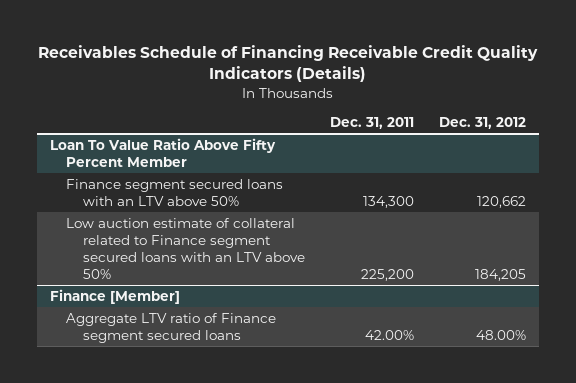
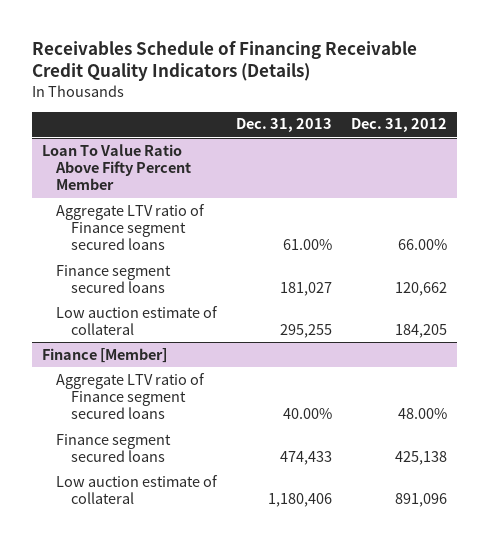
- | Dec. 31, 2011 | Dec. 31, 2012
+ | Dec. 31, 2013 | Dec. 31, 2012
@ Loan To Value Ratio Above Fifty Percent Member
- Finance segment secured loans with an LTV above 50% | 134,300 | 120,662
- Low auction estimate of collateral related to Finance segment secured loans with an LTV above 50% | 225,200 | 184,205
+ Aggregate LTV ratio of Finance segment secured loans | 61.00% | 66.00%
+ Finance segment secured loans | 181,027 | 120,662
+ Low auction estimate of collateral | 295,255 | 184,205
@ Finance [Member]
+ Finance segment secured loans | 474,433 | 425,138
+ Low auction estimate of collateral | 1,180,406 | 891,096

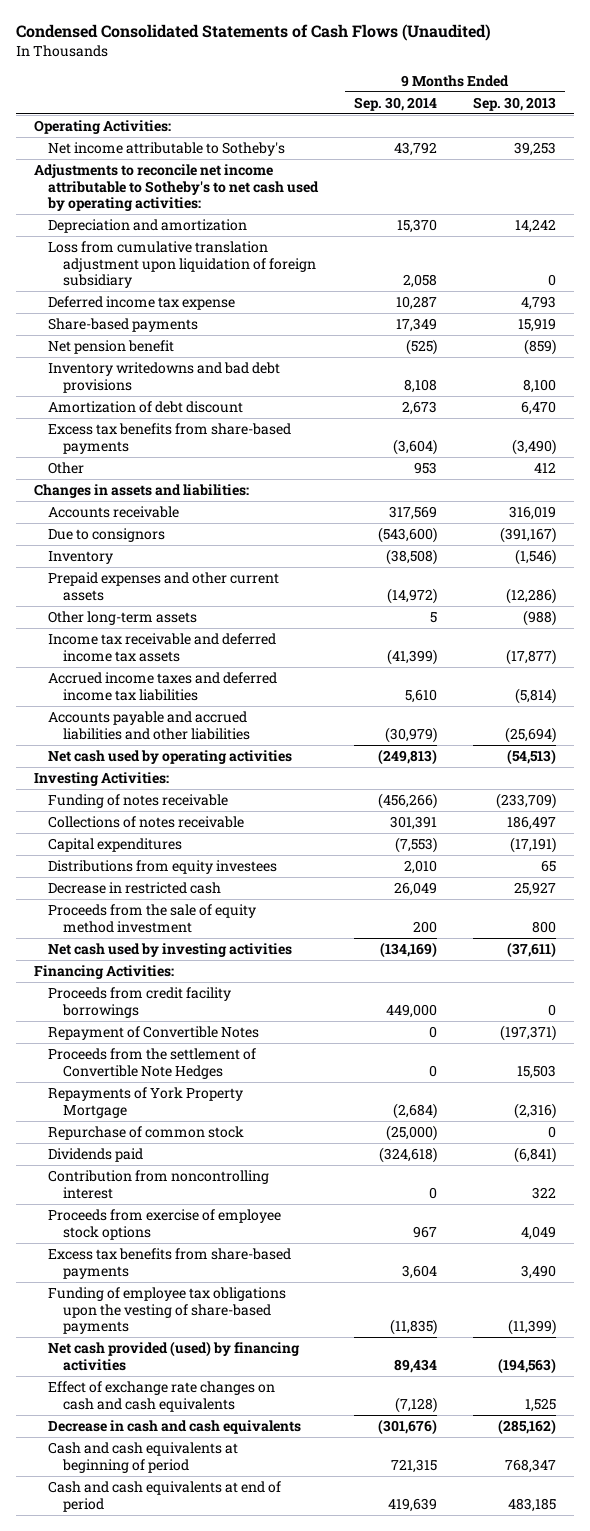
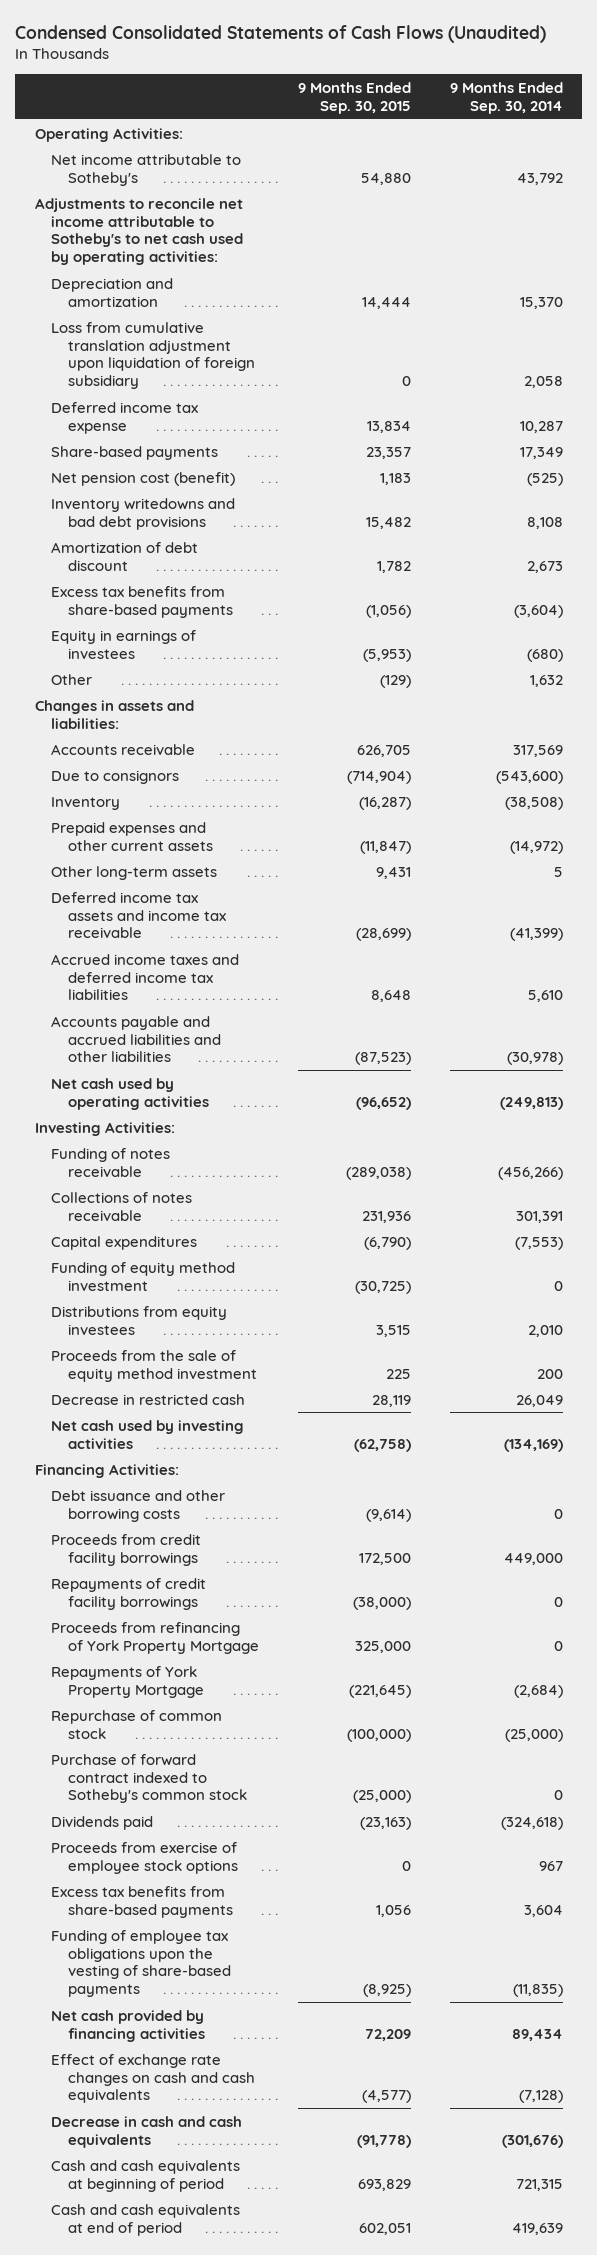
- | 9 Months Ended Sep. 30, 2014 | 9 Months Ended Sep. 30, 2013
+ | 9 Months Ended Sep. 30, 2015 | 9 Months Ended Sep. 30, 2014
- Net pension benefit | (525) | (859)
+ Net pension cost (benefit) | 1,183 | (525)
- Other | 953 | 412
+ Equity in earnings of investees | (5,953) | (680)
+ Other | (129) | 1,632
- Income tax receivable and deferred income tax assets | (41,399) | (17,877)
+ Deferred income tax assets and income tax receivable | (28,699) | (41,399)
- Accounts payable and accrued liabilities and other liabilities | (30,979) | (25,694)
+ Accounts payable and accrued liabilities and other liabilities | (87,523) | (30,978)
+ Funding of equity method investment | (30,725) | 0
moved down: Decrease in restricted cash | 28,119 | 26,049
+ Debt issuance and other borrowing costs | (9,614) | 0
- Repayment of Convertible Notes | 0 | (197,371)
- Proceeds from the settlement of Convertible Note Hedges | 0 | 15,503
+ Repayments of credit facility borrowings | (38,000) | 0
+ Proceeds from refinancing of York Property Mortgage | 325,000 | 0
+ Purchase of forward contract indexed to Sotheby's common stock | (25,000) | 0
- Contribution from noncontrolling interest | 0 | 322
- Net cash provided (used) by financing activities | 89,434 | (194,563)
+ Net cash provided by financing activities | 72,209 | 89,434

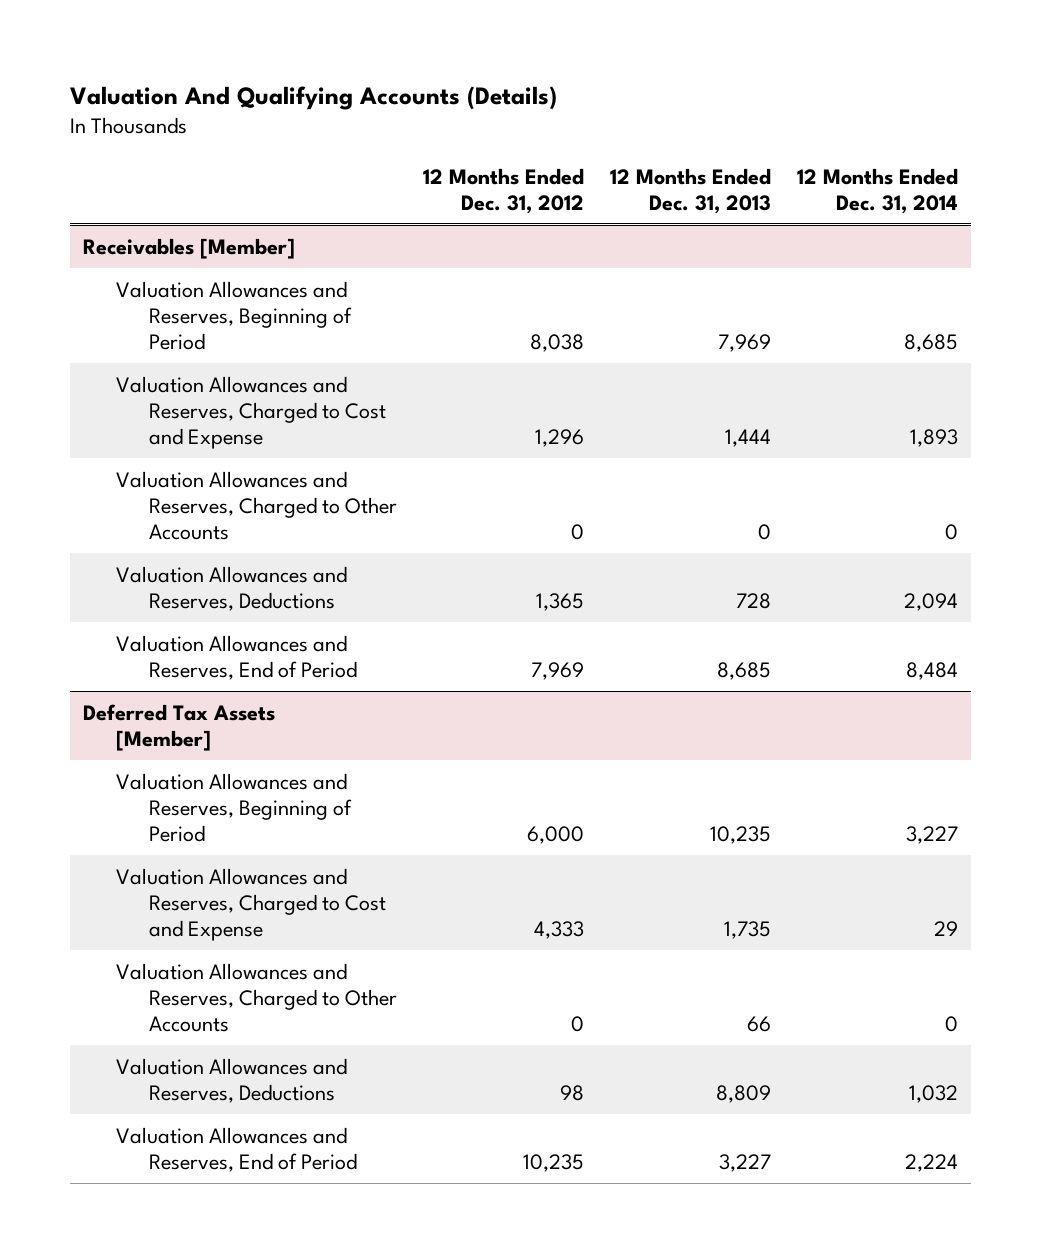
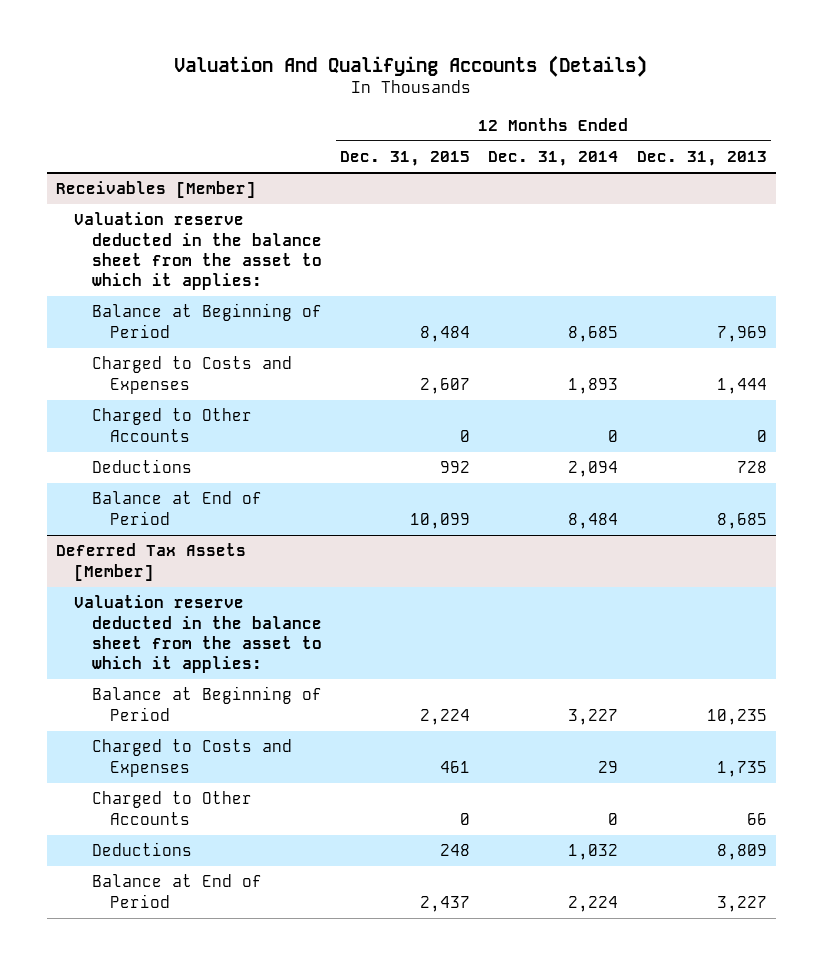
- | 12 Months Ended Dec. 31, 2012 | 12 Months Ended Dec. 31, 2013 | 12 Months Ended Dec. 31, 2014
+ | 12 Months Ended Dec. 31, 2015 | 12 Months Ended Dec. 31, 2014 | 12 Months Ended Dec. 31, 2013
@ Receivables [Member]
- Valuation Allowances and Reserves, Beginning of Period | 8,038 | 7,969 | 8,685
- Valuation Allowances and Reserves, Charged to Cost and Expense | 1,296 | 1,444 | 1,893
- Valuation Allowances and Reserves, Charged to Other Accounts | 0 | 0 | 0
- Valuation Allowances and Reserves, Deductions | 1,365 | 728 | 2,094
- Valuation Allowances and Reserves, End of Period | 7,969 | 8,685 | 8,484
+ Valuation reserve deducted in the balance sheet from the asset to which it applies:
+ Balance at Beginning of Period | 8,484 | 8,685 | 7,969
+ Charged to Costs and Expenses | 2,607 | 1,893 | 1,444
+ Charged to Other Accounts | 0 | 0 | 0
+ Deductions | 992 | 2,094 | 728
+ Balance at End of Period | 10,099 | 8,484 | 8,685
@ Deferred Tax Assets [Member]
- Valuation Allowances and Reserves, Beginning of Period | 6,000 | 10,235 | 3,227
- Valuation Allowances and Reserves, Charged to Cost and Expense | 4,333 | 1,735 | 29
- Valuation Allowances and Reserves, Charged to Other Accounts | 0 | 66 | 0
- Valuation Allowances and Reserves, Deductions | 98 | 8,809 | 1,032
- Valuation Allowances and Reserves, End of Period | 10,235 | 3,227 | 2,224
+ Valuation reserve deducted in the balance sheet from the asset to which it applies:
+ Balance at Beginning of Period | 2,224 | 3,227 | 10,235
+ Charged to Costs and Expenses | 461 | 29 | 1,735
+ Charged to Other Accounts | 0 | 0 | 66
+ Deductions | 248 | 1,032 | 8,809
+ Balance at End of Period | 2,437 | 2,224 | 3,227

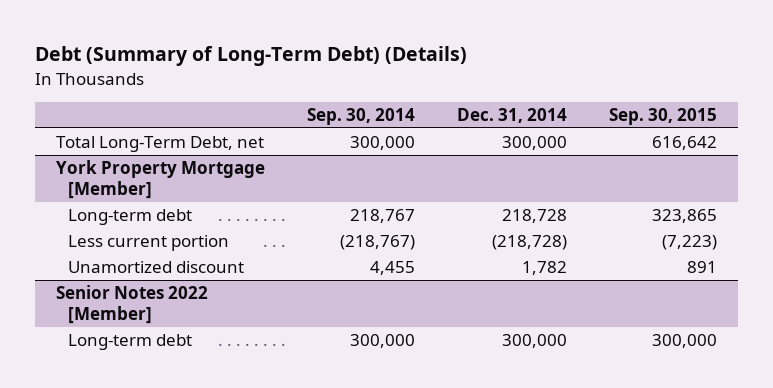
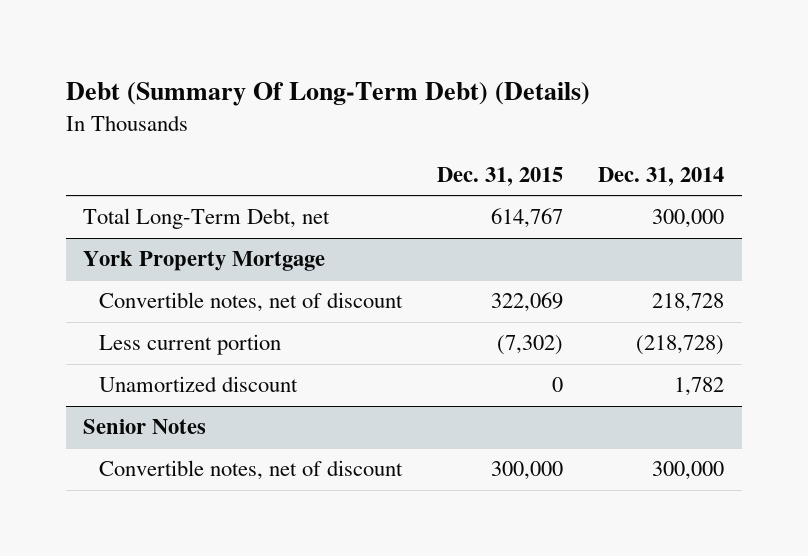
- Debt (Summary of Long-Term Debt) (Details)
+ Debt (Summary Of Long-Term Debt) (Details)
- | Sep. 30, 2014 | Dec. 31, 2014 | Sep. 30, 2015
+ | Dec. 31, 2015 | Dec. 31, 2014
- York Property Mortgage [Member]
- Long-term debt | 218,767 | 218,728 | 323,865
+ York Property Mortgage
+ Convertible notes, net of discount | 322,069 | 218,728
- Senior Notes 2022 [Member]
- Long-term debt | 300,000 | 300,000 | 300,000
+ Senior Notes
+ Convertible notes, net of discount | 300,000 | 300,000

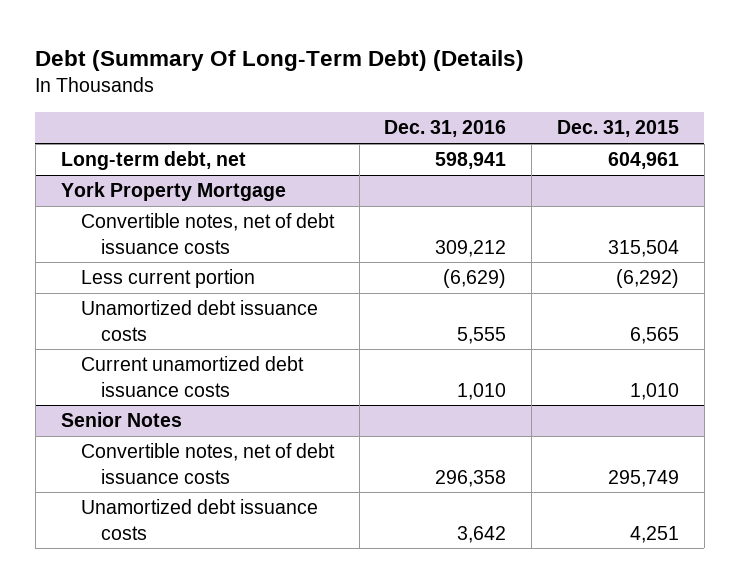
- | Dec. 31, 2015 | Dec. 31, 2014
+ | Dec. 31, 2016 | Dec. 31, 2015
- Total Long-Term Debt, net | 614,767 | 300,000
+ Long-term debt, net | 598,941 | 604,961
@ York Property Mortgage
- Convertible notes, net of discount | 322,069 | 218,728
- Less current portion | (7,302) | (218,728)
- Unamortized discount | 0 | 1,782
+ Convertible notes, net of debt issuance costs | 309,212 | 315,504
+ Less current portion | (6,629) | (6,292)
+ Unamortized debt issuance costs | 5,555 | 6,565
+ Current unamortized debt issuance costs | 1,010 | 1,010
@ Senior Notes
- Convertible notes, net of discount | 300,000 | 300,000
+ Convertible notes, net of debt issuance costs | 296,358 | 295,749
+ Unamortized debt issuance costs | 3,642 | 4,251

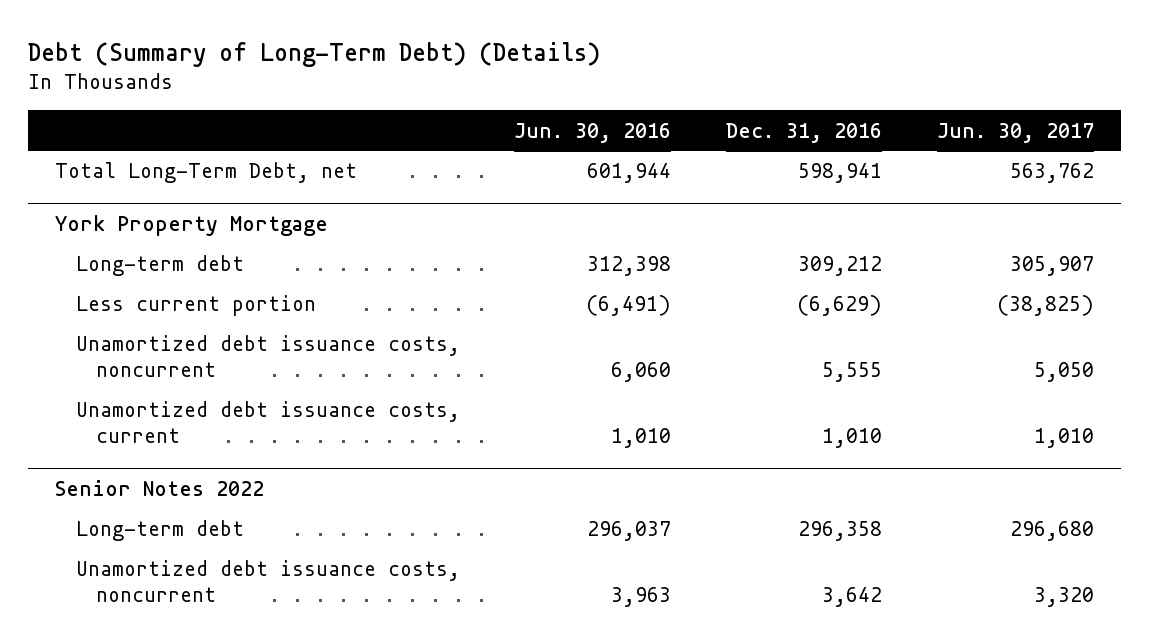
- Debt (Summary Of Long-Term Debt) (Details)
+ Debt (Summary of Long-Term Debt) (Details)
- | Dec. 31, 2016 | Dec. 31, 2015
+ | Jun. 30, 2016 | Dec. 31, 2016 | Jun. 30, 2017
- Long-term debt, net | 598,941 | 604,961
+ Total Long-Term Debt, net | 601,944 | 598,941 | 563,762
@ York Property Mortgage
- Convertible notes, net of debt issuance costs | 309,212 | 315,504
+ Long-term debt | 312,398 | 309,212 | 305,907
- Unamortized debt issuance costs | 5,555 | 6,565
- Current unamortized debt issuance costs | 1,010 | 1,010
- Senior Notes
- Convertible notes, net of debt issuance costs | 296,358 | 295,749
- Unamortized debt issuance costs | 3,642 | 4,251
@ York Property Mortgage
+ Unamortized debt issuance costs, noncurrent | 6,060 | 5,555 | 5,050
+ Unamortized debt issuance costs, current | 1,010 | 1,010 | 1,010
+ Senior Notes 2022
+ Long-term debt | 296,037 | 296,358 | 296,680
+ Unamortized debt issuance costs, noncurrent | 3,963 | 3,642 | 3,320

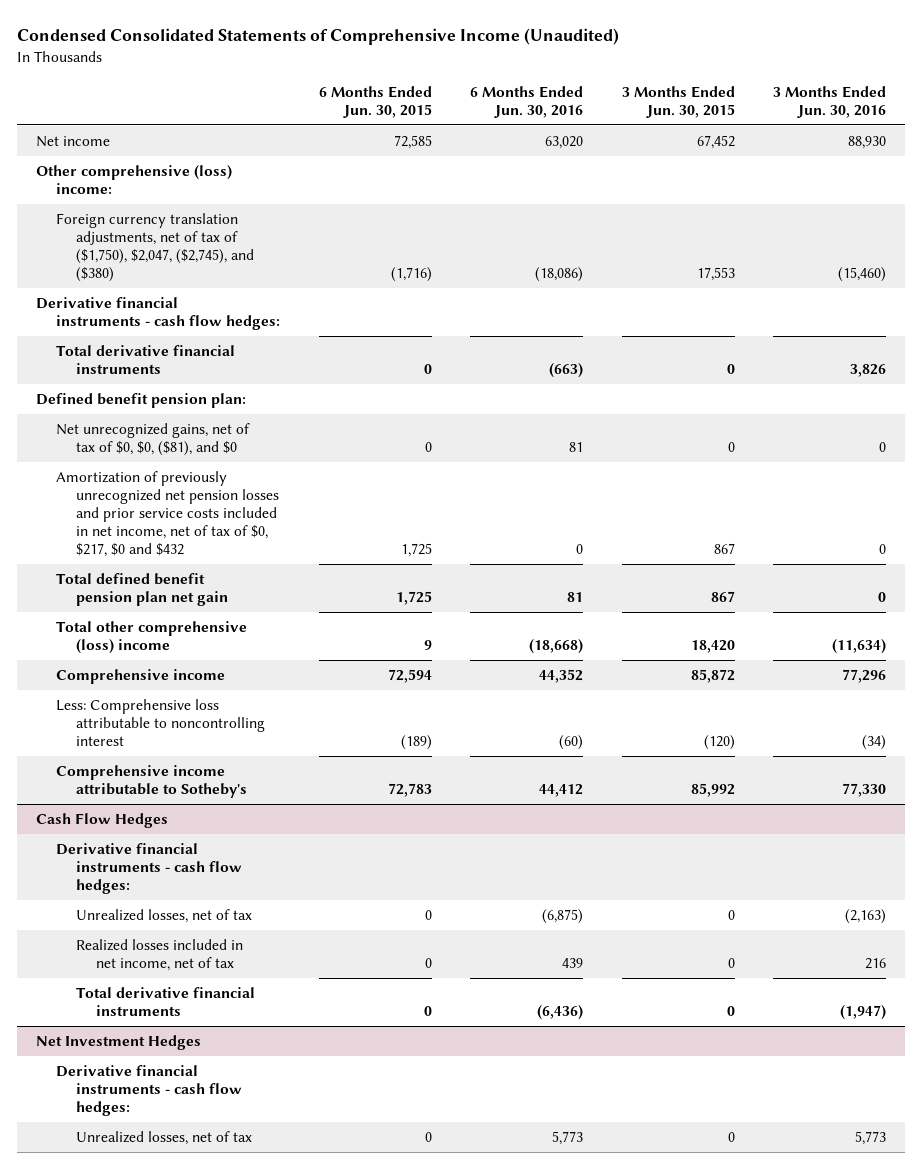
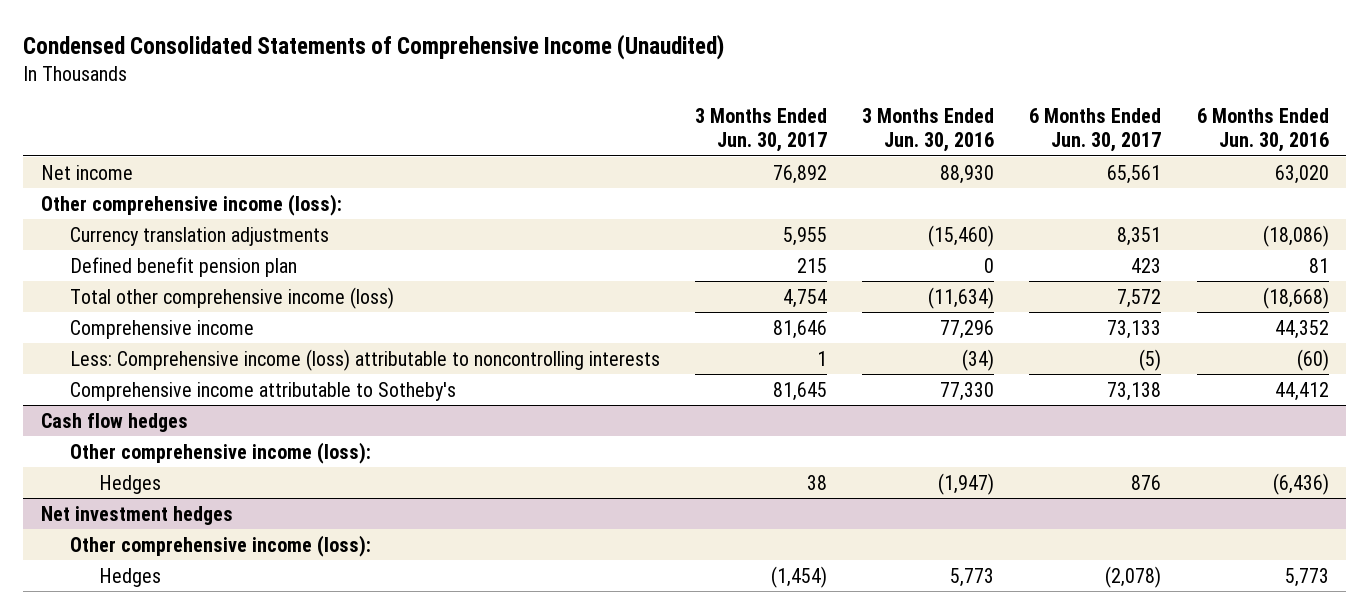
- | 6 Months Ended Jun. 30, 2015 | 6 Months Ended Jun. 30, 2016 | 3 Months Ended Jun. 30, 2015 | 3 Months Ended Jun. 30, 2016
+ | 3 Months Ended Jun. 30, 2017 | 3 Months Ended Jun. 30, 2016 | 6 Months Ended Jun. 30, 2017 | 6 Months Ended Jun. 30, 2016
- Other comprehensive (loss) income:
- Foreign currency translation adjustments, net of tax of ($1,750), $2,047, ($2,745), and ($380) | (1,716) | (18,086) | 17,553 | (15,460)
- Derivative financial instruments - cash flow hedges:
- Total derivative financial instruments | 0 | (663) | 0 | 3,826
- Defined benefit pension plan:
- Net unrecognized gains, net of tax of $0, $0, ($81), and $0 | 0 | 81 | 0 | 0
- Amortization of previously unrecognized net pension losses and prior service costs included in net income, net of tax of $0, $217, $0 and $432 | 1,725 | 0 | 867 | 0
- Total defined benefit pension plan net gain | 1,725 | 81 | 867 | 0
- Total other comprehensive (loss) income | 9 | (18,668) | 18,420 | (11,634)
+ Other comprehensive income (loss):
+ Currency translation adjustments | 5,955 | (15,460) | 8,351 | (18,086)
+ Defined benefit pension plan | 215 | 0 | 423 | 81
+ Total other comprehensive income (loss) | 4,754 | (11,634) | 7,572 | (18,668)
- Less: Comprehensive loss attributable to noncontrolling interest | (189) | (60) | (120) | (34)
+ Less: Comprehensive income (loss) attributable to noncontrolling interests | 1 | (34) | (5) | (60)
- Cash Flow Hedges
- Derivative financial instruments - cash flow hedges:
- Unrealized losses, net of tax | 0 | (6,875) | 0 | (2,163)
- Realized losses included in net income, net of tax | 0 | 439 | 0 | 216
- Total derivative financial instruments | 0 | (6,436) | 0 | (1,947)
- Net Investment Hedges
- Derivative financial instruments - cash flow hedges:
- Unrealized losses, net of tax | 0 | 5,773 | 0 | 5,773
+ Cash flow hedges
+ Other comprehensive income (loss):
+ Hedges | 38 | (1,947) | 876 | (6,436)
+ Net investment hedges
+ Other comprehensive income (loss):
+ Hedges | (1,454) | 5,773 | (2,078) | 5,773

